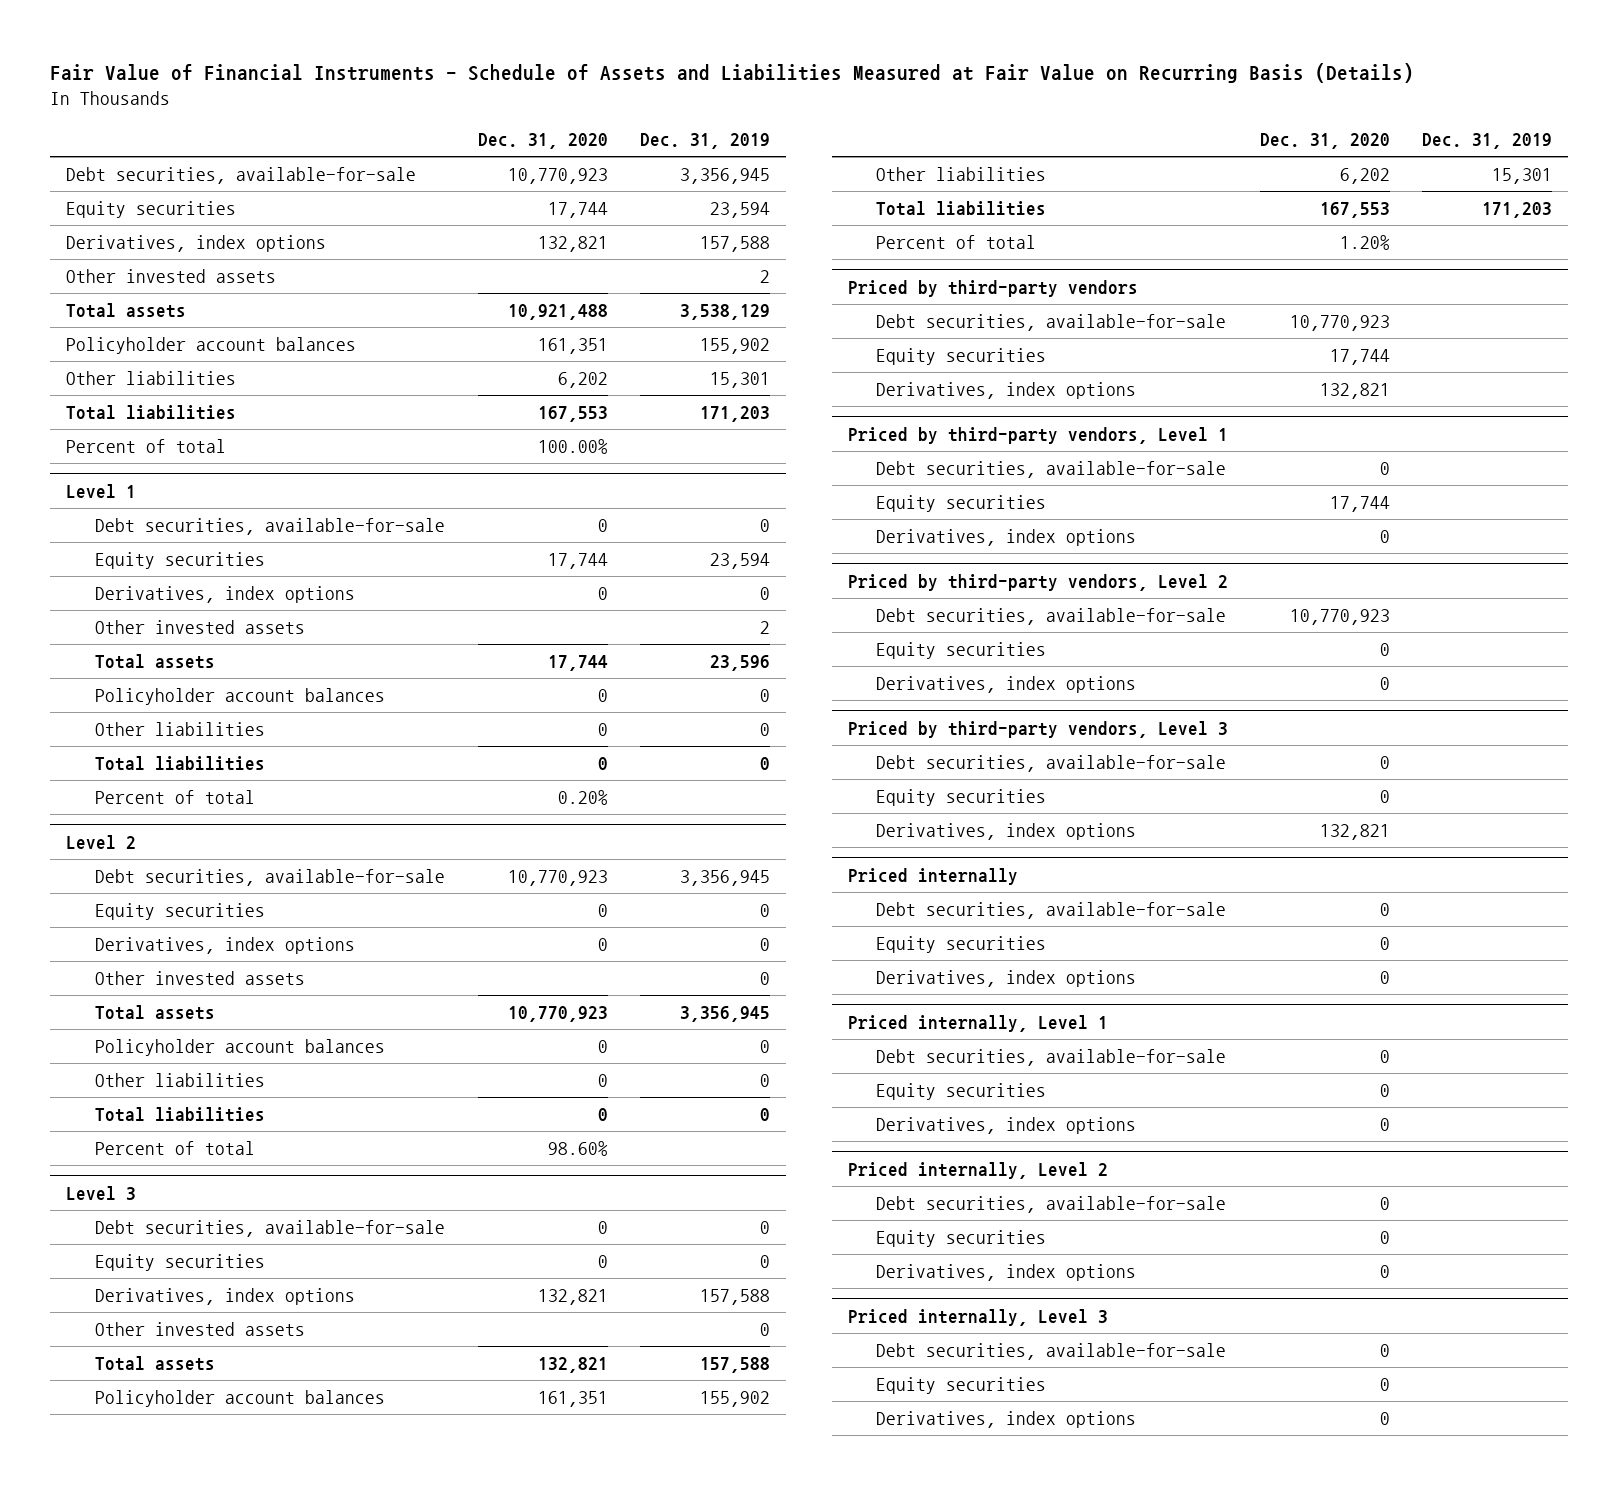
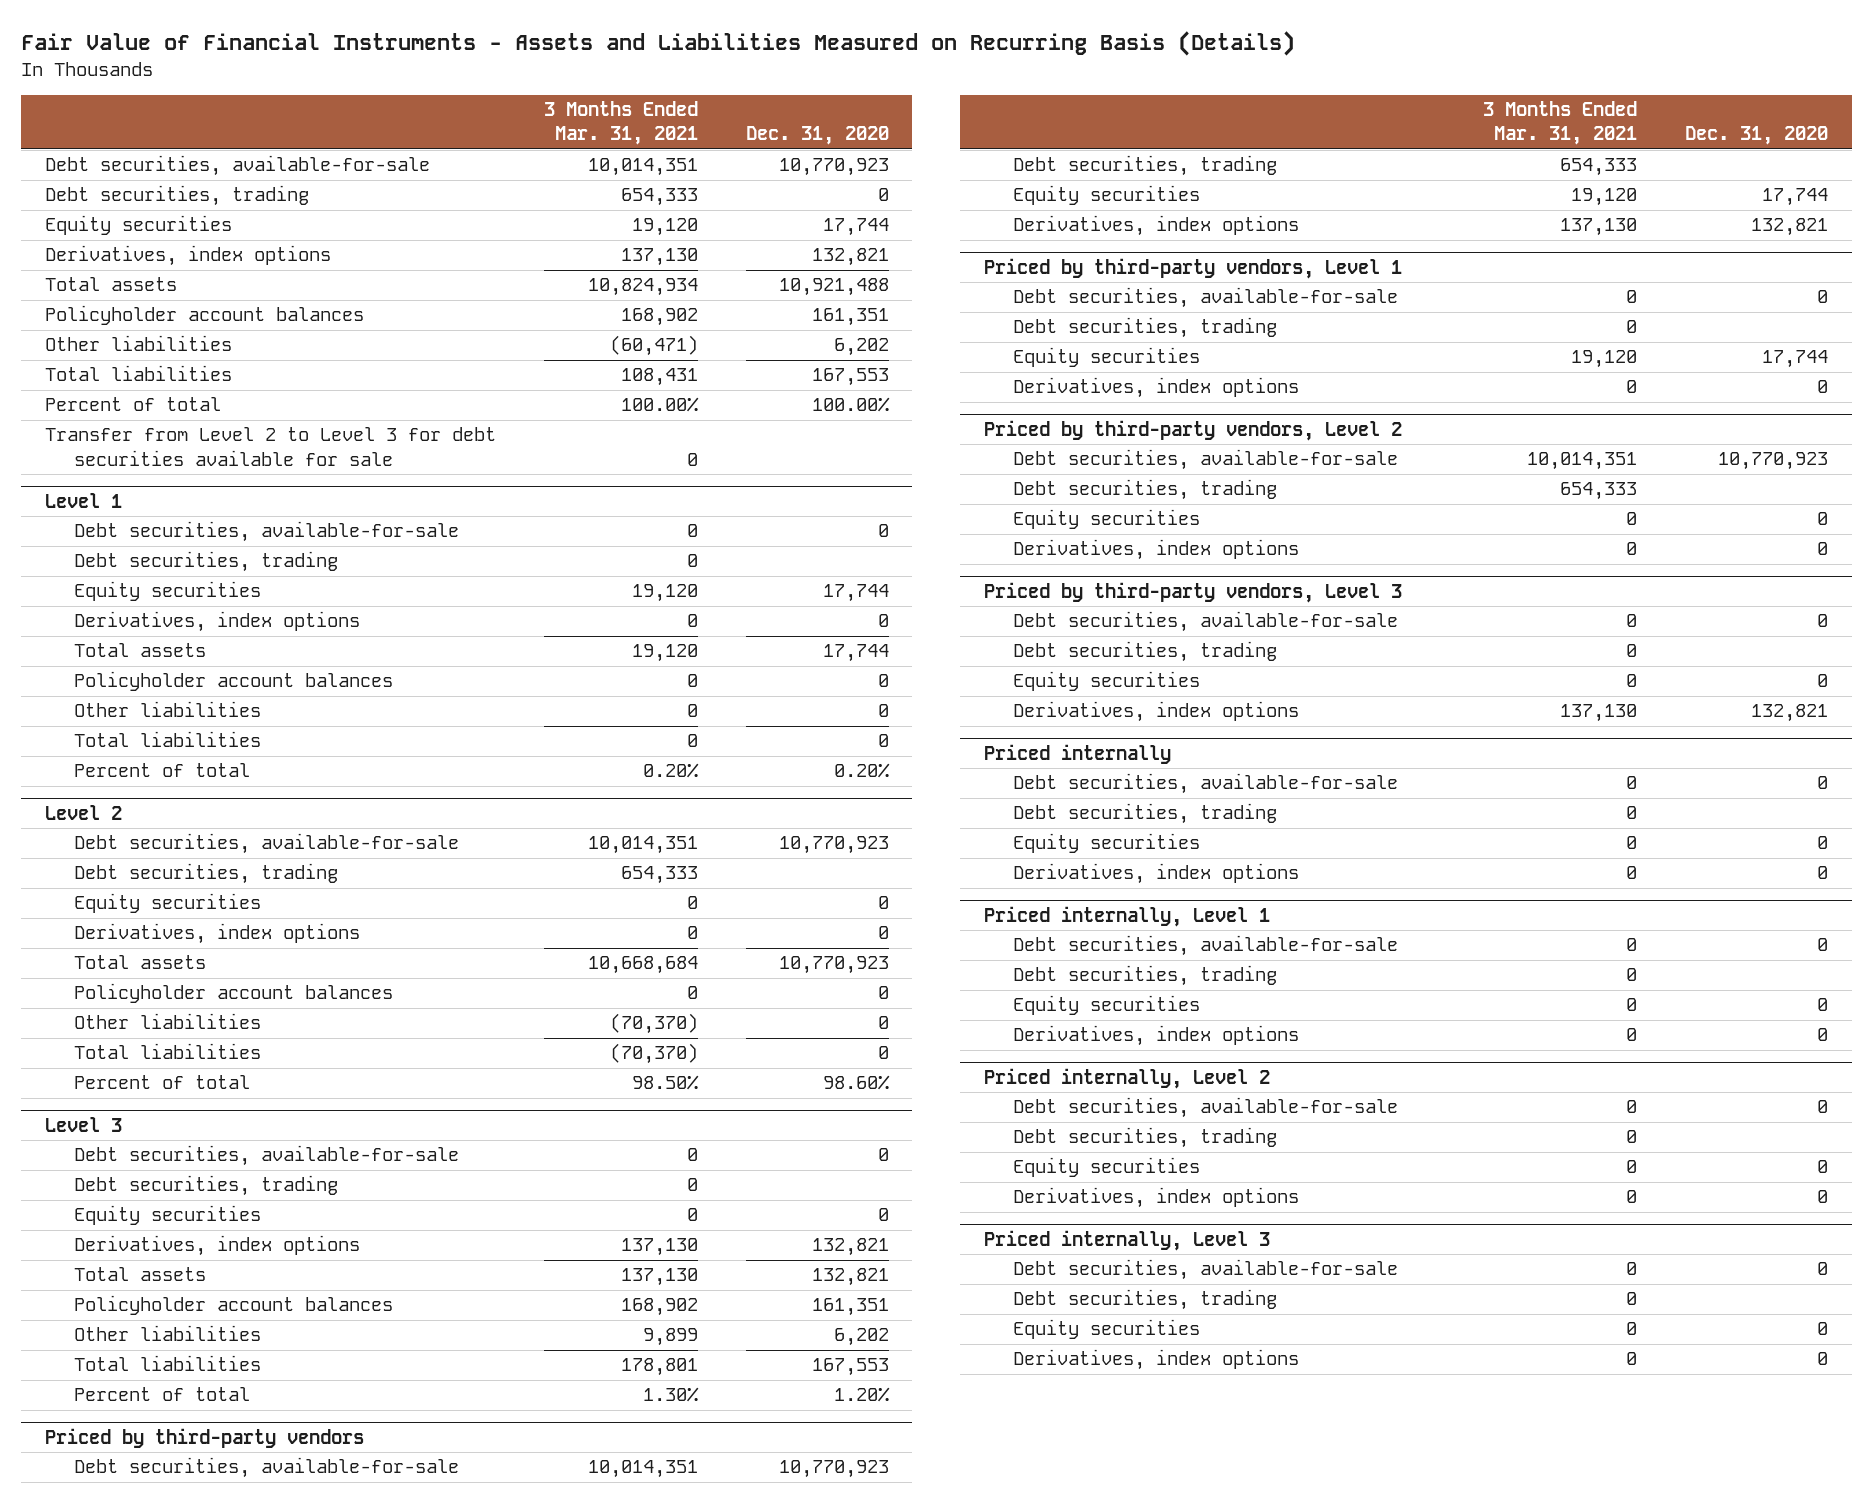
- Fair Value of Financial Instruments - Schedule of Assets and Liabilities Measured at Fair Value on Recurring Basis (Details)
+ Fair Value of Financial Instruments - Assets and Liabilities Measured on Recurring Basis (Details)
- | Dec. 31, 2020 | Dec. 31, 2019
+ | 3 Months Ended Mar. 31, 2021 | Dec. 31, 2020
+ Debt securities, trading | 654,333 | 0
- Other invested assets | | 2
+ Transfer from Level 2 to Level 3 for debt securities available for sale | 0 |
@ Level 1
+ Debt securities, trading | 0 |
- Other invested assets | | 2
@ Level 2
+ Debt securities, trading | 654,333 |
- Other invested assets | | 0
@ Level 3
+ Debt securities, trading | 0 |
- Other invested assets | | 0
@ Priced by third-party vendors
+ Debt securities, trading | 654,333 |
@ Priced by third-party vendors, Level 1
+ Debt securities, trading | 0 |
@ Priced by third-party vendors, Level 2
+ Debt securities, trading | 654,333 |
@ Priced by third-party vendors, Level 3
+ Debt securities, trading | 0 |
@ Priced internally
+ Debt securities, trading | 0 |
@ Priced internally, Level 1
+ Debt securities, trading | 0 |
@ Priced internally, Level 2
+ Debt securities, trading | 0 |
@ Priced internally, Level 3
+ Debt securities, trading | 0 |

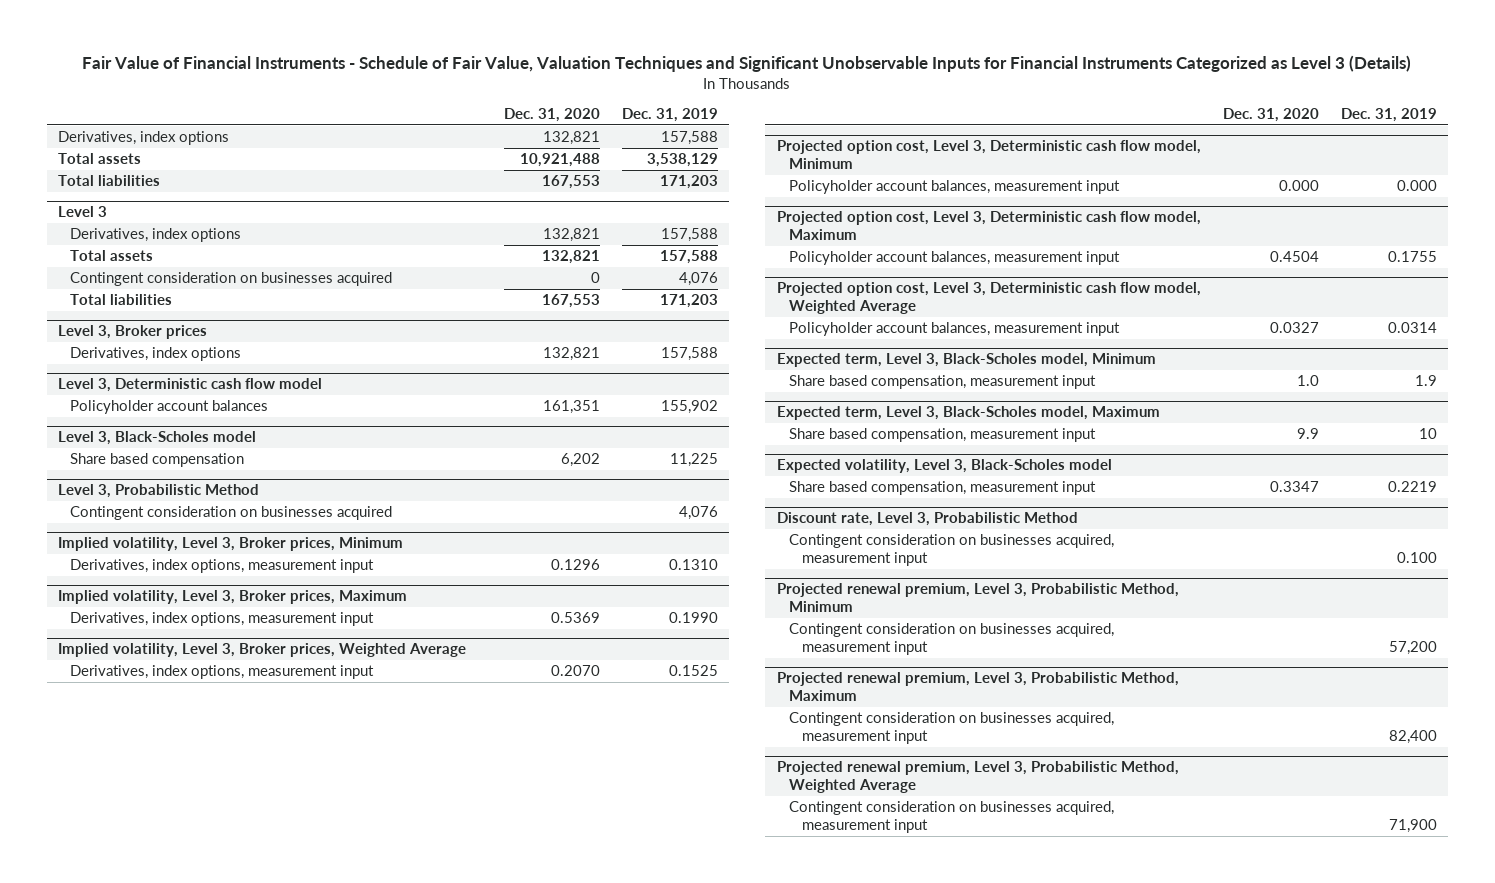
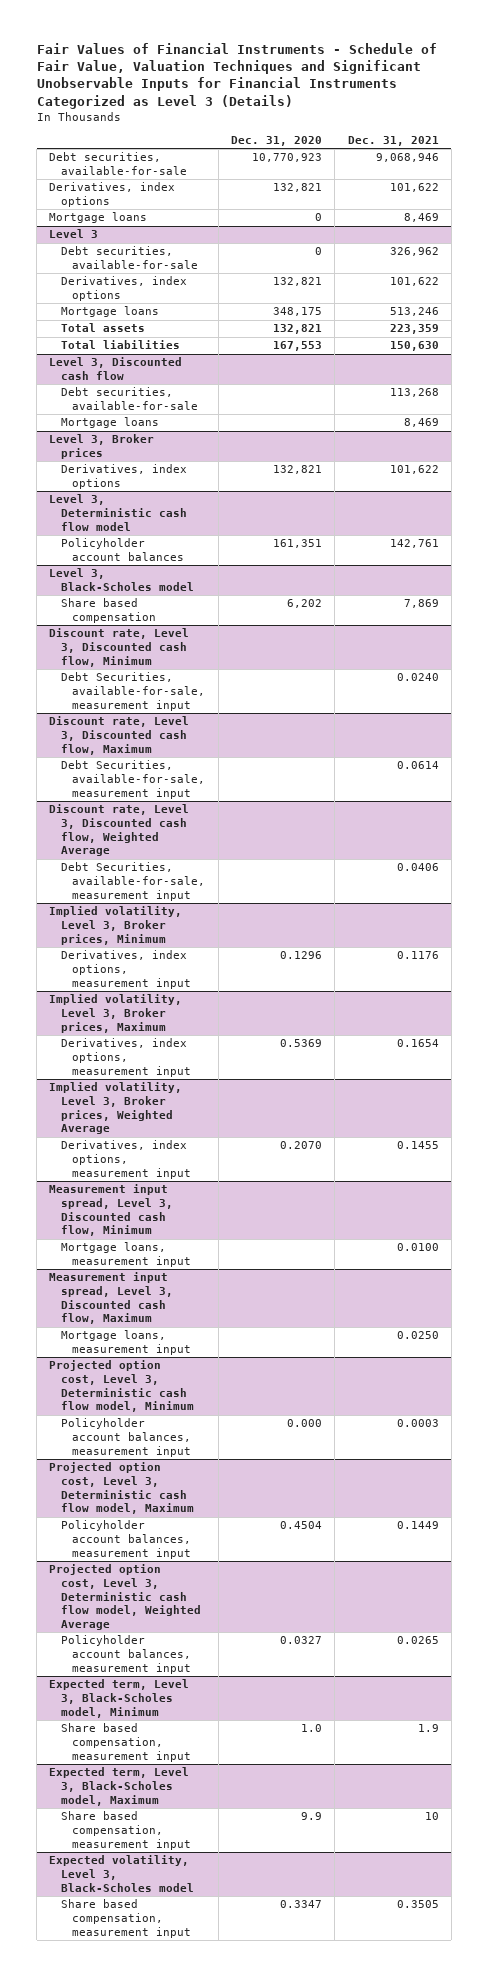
- Fair Value of Financial Instruments - Schedule of Fair Value, Valuation Techniques and Significant Unobservable Inputs for Financial Instruments Categorized as Level 3 (Details)
+ Fair Values of Financial Instruments - Schedule of Fair Value, Valuation Techniques and Significant Unobservable Inputs for Financial Instruments Categorized as Level 3 (Details)
- | Dec. 31, 2020 | Dec. 31, 2019
+ | Dec. 31, 2020 | Dec. 31, 2021
+ Debt securities, available-for-sale | 10,770,923 | 9,068,946
- Total assets | 10,921,488 | 3,538,129
- Total liabilities | 167,553 | 171,203
+ Mortgage loans | 0 | 8,469
@ Level 3
+ Debt securities, available-for-sale | 0 | 326,962
+ Mortgage loans | 348,175 | 513,246
- Contingent consideration on businesses acquired | 0 | 4,076
+ Level 3, Discounted cash flow
+ Debt securities, available-for-sale | | 113,268
+ Mortgage loans | | 8,469
- Level 3, Probabilistic Method
- Contingent consideration on businesses acquired | | 4,076
+ Discount rate, Level 3, Discounted cash flow, Minimum
+ Debt Securities, available-for-sale, measurement input | | 0.0240
+ Discount rate, Level 3, Discounted cash flow, Maximum
+ Debt Securities, available-for-sale, measurement input | | 0.0614
+ Discount rate, Level 3, Discounted cash flow, Weighted Average
+ Debt Securities, available-for-sale, measurement input | | 0.0406
+ Measurement input spread, Level 3, Discounted cash flow, Minimum
+ Mortgage loans, measurement input | | 0.0100
+ Measurement input spread, Level 3, Discounted cash flow, Maximum
+ Mortgage loans, measurement input | | 0.0250
- Discount rate, Level 3, Probabilistic Method
- Contingent consideration on businesses acquired, measurement input | | 0.100
- Projected renewal premium, Level 3, Probabilistic Method, Minimum
- Contingent consideration on businesses acquired, measurement input | | 57,200
- Projected renewal premium, Level 3, Probabilistic Method, Maximum
- Contingent consideration on businesses acquired, measurement input | | 82,400
- Projected renewal premium, Level 3, Probabilistic Method, Weighted Average
- Contingent consideration on businesses acquired, measurement input | | 71,900

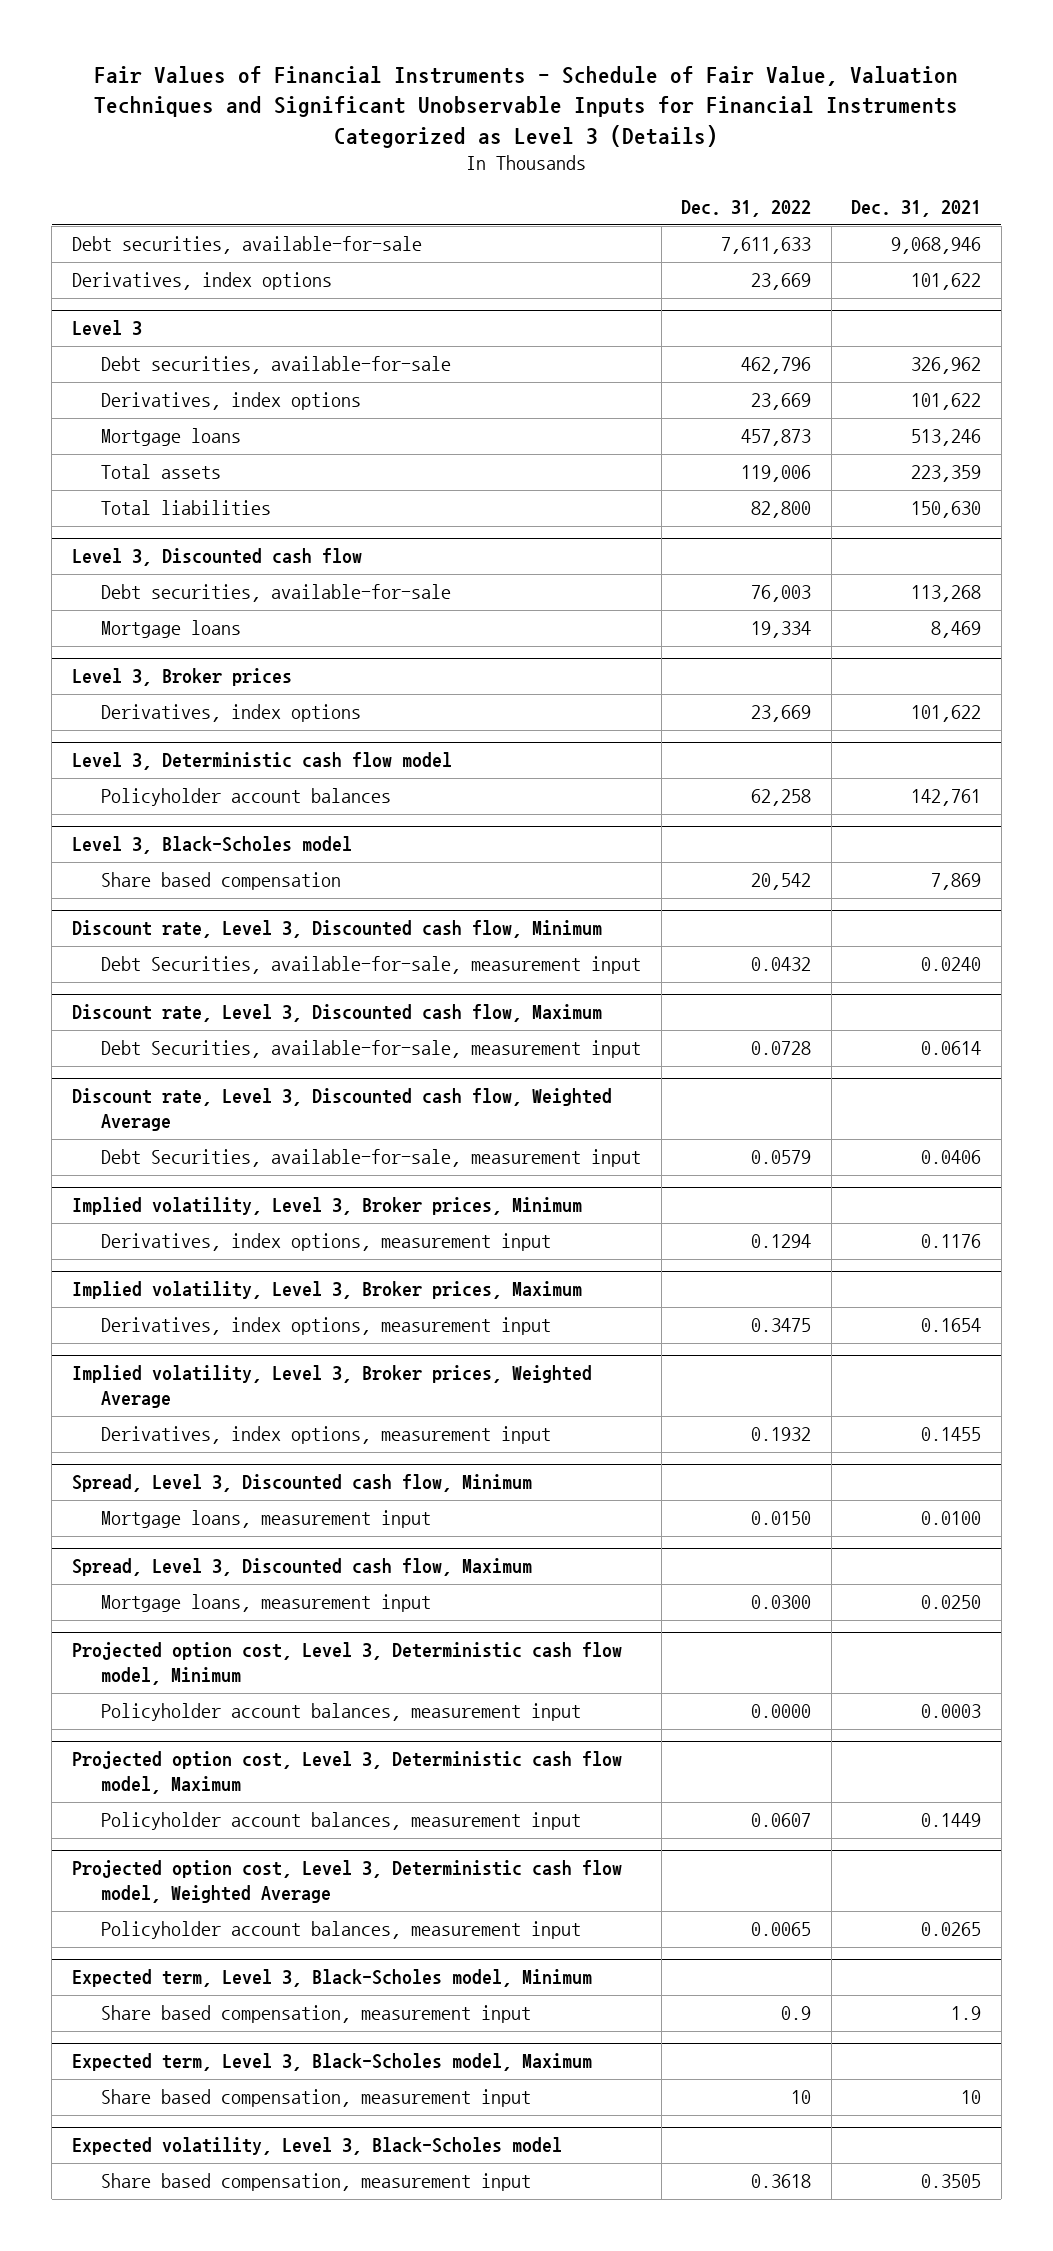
- | Dec. 31, 2020 | Dec. 31, 2021
+ | Dec. 31, 2022 | Dec. 31, 2021
- Mortgage loans | 0 | 8,469
- Measurement input spread, Level 3, Discounted cash flow, Minimum
+ Spread, Level 3, Discounted cash flow, Minimum
- Measurement input spread, Level 3, Discounted cash flow, Maximum
+ Spread, Level 3, Discounted cash flow, Maximum

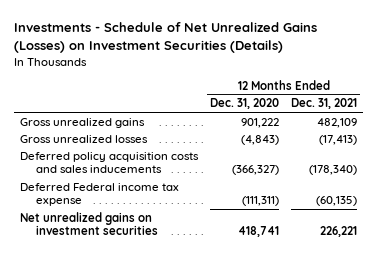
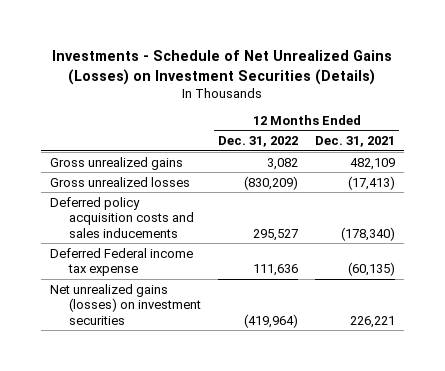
- | 12 Months Ended Dec. 31, 2020 | 12 Months Ended Dec. 31, 2021
+ | 12 Months Ended Dec. 31, 2022 | 12 Months Ended Dec. 31, 2021
- Net unrealized gains on investment securities | 418,741 | 226,221
+ Net unrealized gains (losses) on investment securities | (419,964) | 226,221

